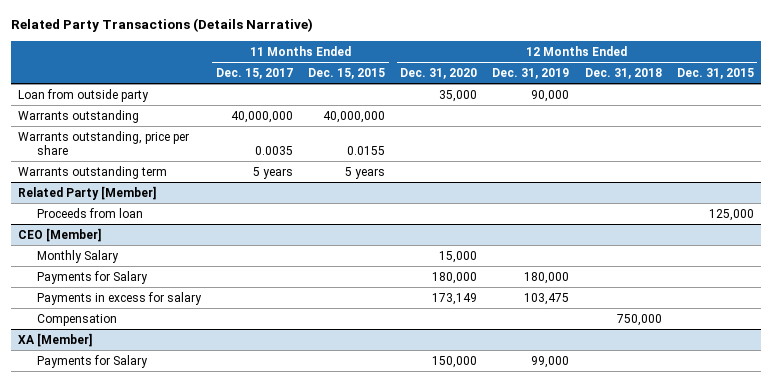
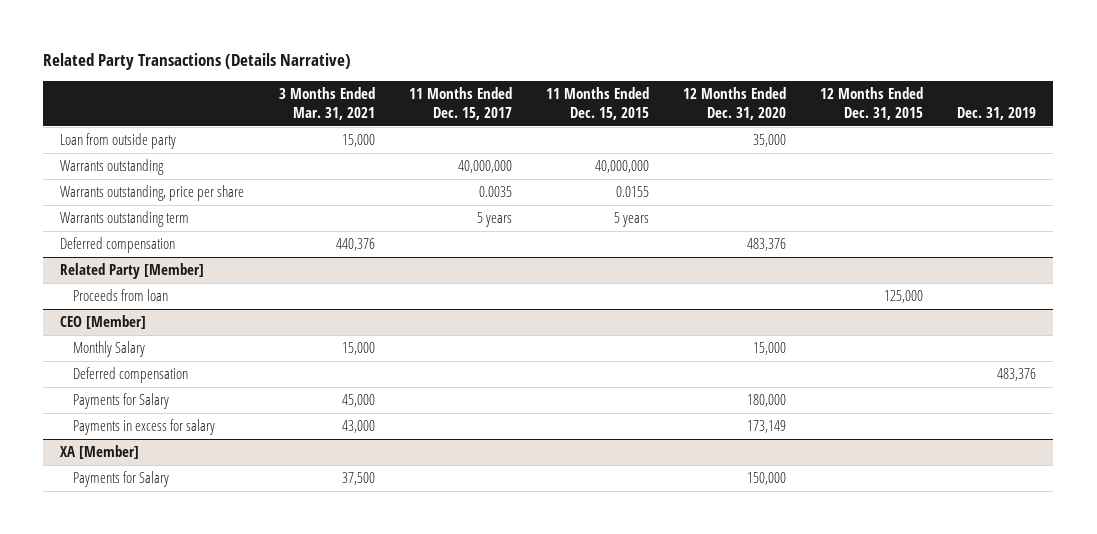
- | 11 Months Ended Dec. 15, 2017 | 11 Months Ended Dec. 15, 2015 | 12 Months Ended Dec. 31, 2020 | 12 Months Ended Dec. 31, 2019 | 12 Months Ended Dec. 31, 2018 | 12 Months Ended Dec. 31, 2015
+ | 3 Months Ended Mar. 31, 2021 | 11 Months Ended Dec. 15, 2017 | 11 Months Ended Dec. 15, 2015 | 12 Months Ended Dec. 31, 2020 | 12 Months Ended Dec. 31, 2015 | Dec. 31, 2019
+ Deferred compensation | 440,376 | | | 483,376 | |
@ CEO [Member]
+ Deferred compensation | | | | | | 483,376
- Compensation | | | | | 750,000 |

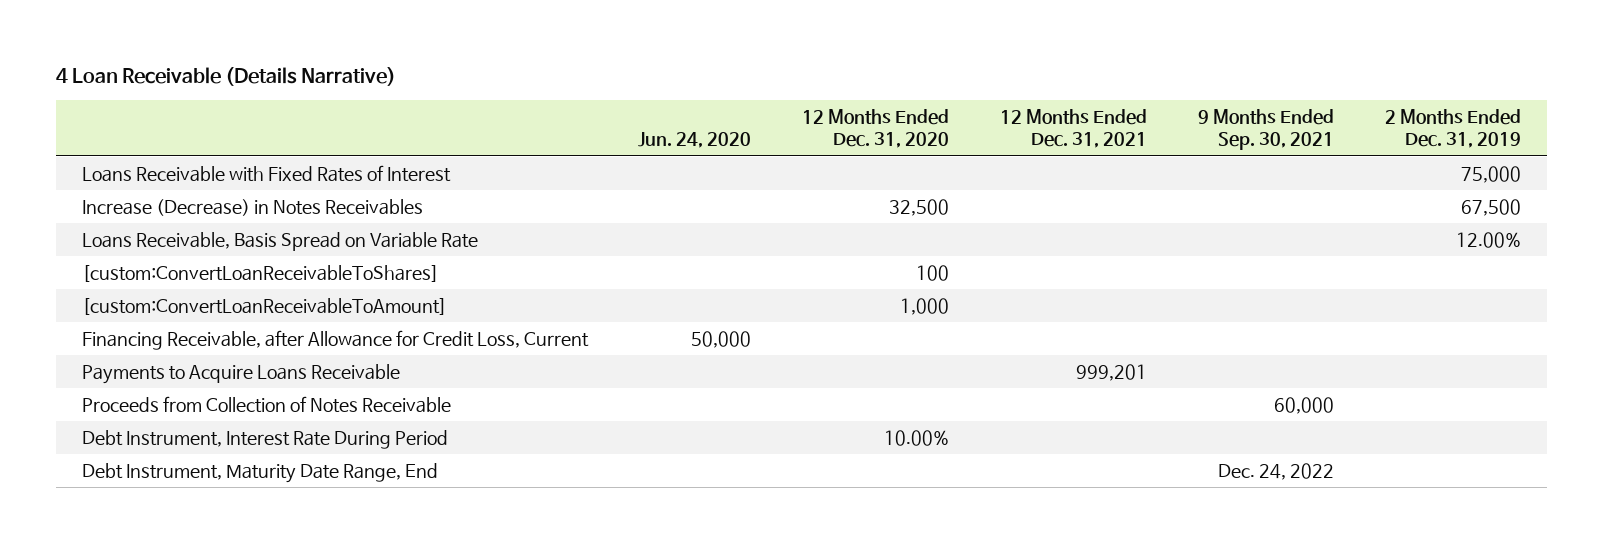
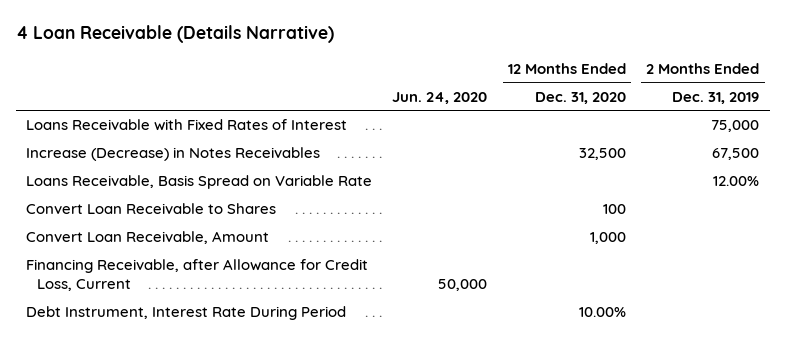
- | Jun. 24, 2020 | 12 Months Ended Dec. 31, 2020 | 12 Months Ended Dec. 31, 2021 | 9 Months Ended Sep. 30, 2021 | 2 Months Ended Dec. 31, 2019
+ | Jun. 24, 2020 | 12 Months Ended Dec. 31, 2020 | 2 Months Ended Dec. 31, 2019
- [custom:ConvertLoanReceivableToShares] | | 100 | | |
- [custom:ConvertLoanReceivableToAmount] | | 1,000 | | |
+ Convert Loan Receivable to Shares | | 100 |
+ Convert Loan Receivable, Amount | | 1,000 |
- Payments to Acquire Loans Receivable | | | 999,201 | |
- Proceeds from Collection of Notes Receivable | | | | 60,000 |
- Debt Instrument, Maturity Date Range, End | | | | Dec. 24, 2022 |

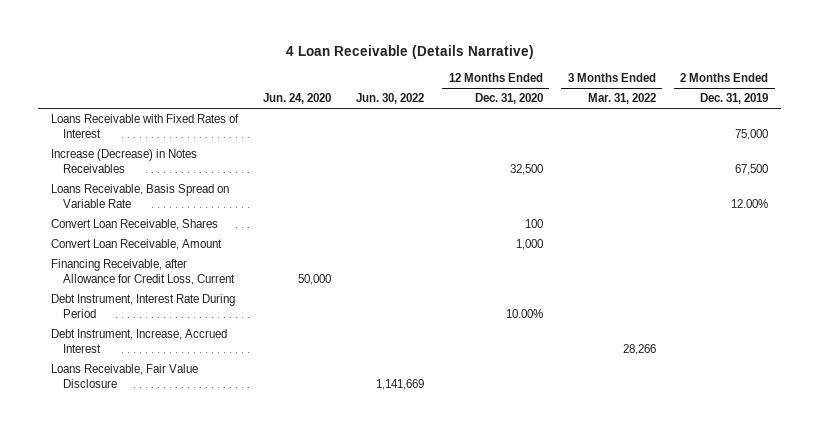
- | Jun. 24, 2020 | 12 Months Ended Dec. 31, 2020 | 2 Months Ended Dec. 31, 2019
+ | Jun. 24, 2020 | Jun. 30, 2022 | 12 Months Ended Dec. 31, 2020 | 3 Months Ended Mar. 31, 2022 | 2 Months Ended Dec. 31, 2019
- Convert Loan Receivable to Shares | | 100 |
+ Convert Loan Receivable, Shares | | | 100 | |
+ Debt Instrument, Increase, Accrued Interest | | | | 28,266 |
+ Loans Receivable, Fair Value Disclosure | | 1,141,669 | | |

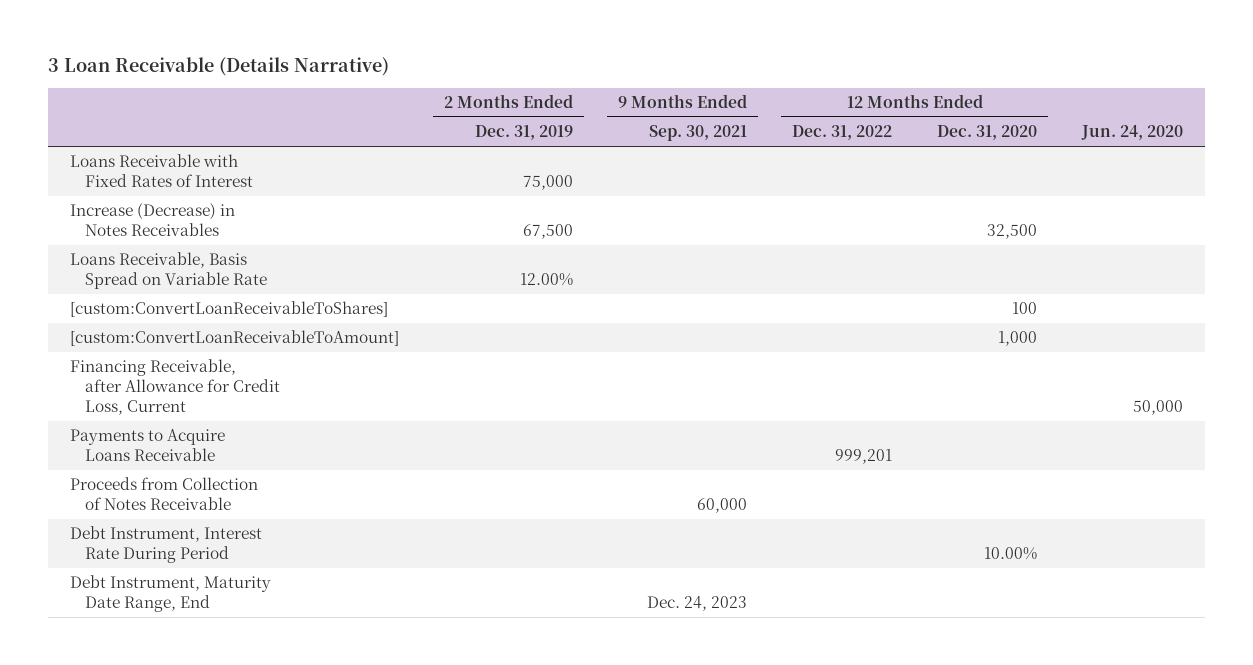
- 4 Loan Receivable (Details Narrative)
+ 3 Loan Receivable (Details Narrative)
- | Jun. 24, 2020 | Jun. 30, 2022 | 12 Months Ended Dec. 31, 2020 | 3 Months Ended Mar. 31, 2022 | 2 Months Ended Dec. 31, 2019
+ | 2 Months Ended Dec. 31, 2019 | 9 Months Ended Sep. 30, 2021 | 12 Months Ended Dec. 31, 2022 | 12 Months Ended Dec. 31, 2020 | Jun. 24, 2020
- Convert Loan Receivable, Shares | | | 100 | |
- Convert Loan Receivable, Amount | | | 1,000 | |
+ [custom:ConvertLoanReceivableToShares] | | | | 100 |
+ [custom:ConvertLoanReceivableToAmount] | | | | 1,000 |
+ Payments to Acquire Loans Receivable | | | 999,201 | |
+ Proceeds from Collection of Notes Receivable | | 60,000 | | |
- Debt Instrument, Increase, Accrued Interest | | | | 28,266 |
- Loans Receivable, Fair Value Disclosure | | 1,141,669 | | |
+ Debt Instrument, Maturity Date Range, End | | Dec. 24, 2023 | | |

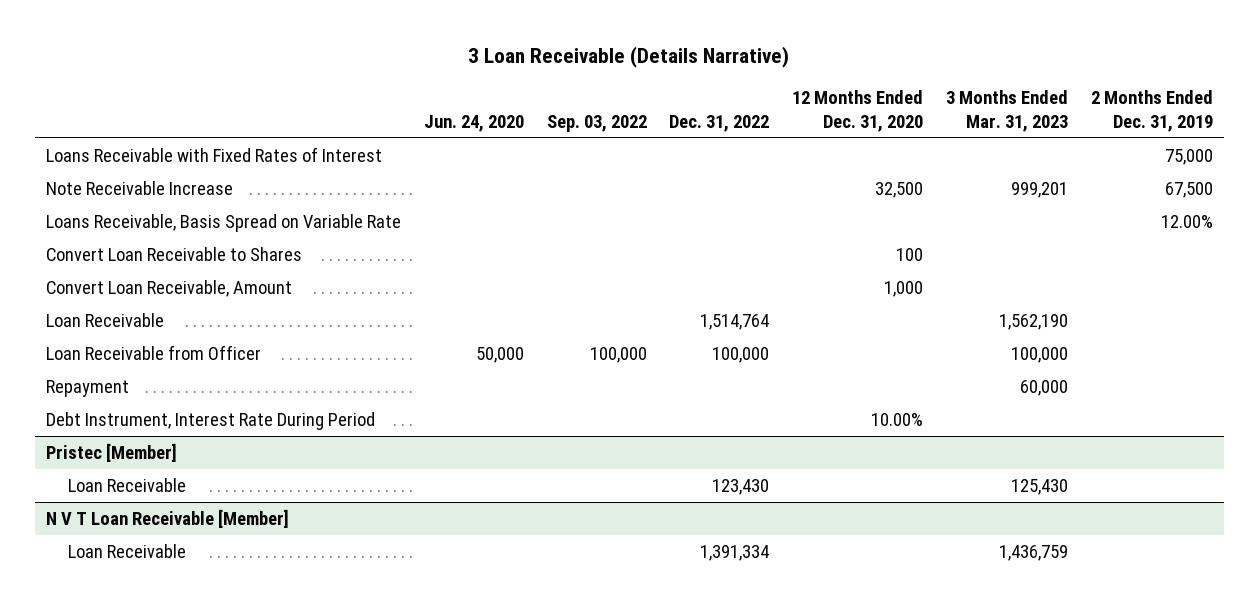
- | 2 Months Ended Dec. 31, 2019 | 9 Months Ended Sep. 30, 2021 | 12 Months Ended Dec. 31, 2022 | 12 Months Ended Dec. 31, 2020 | Jun. 24, 2020
+ | Jun. 24, 2020 | Sep. 03, 2022 | Dec. 31, 2022 | 12 Months Ended Dec. 31, 2020 | 3 Months Ended Mar. 31, 2023 | 2 Months Ended Dec. 31, 2019
- Increase (Decrease) in Notes Receivables | 67,500 | | | 32,500 |
+ Note Receivable Increase | | | | 32,500 | 999,201 | 67,500
- [custom:ConvertLoanReceivableToShares] | | | | 100 |
- [custom:ConvertLoanReceivableToAmount] | | | | 1,000 |
- Financing Receivable, after Allowance for Credit Loss, Current | | | | | 50,000
- Payments to Acquire Loans Receivable | | | 999,201 | |
- Proceeds from Collection of Notes Receivable | | 60,000 | | |
+ Convert Loan Receivable to Shares | | | | 100 | |
+ Convert Loan Receivable, Amount | | | | 1,000 | |
+ Loan Receivable | | | 1,514,764 | | 1,562,190 |
+ Loan Receivable from Officer | 50,000 | 100,000 | 100,000 | | 100,000 |
+ Repayment | | | | | 60,000 |
- Debt Instrument, Maturity Date Range, End | | Dec. 24, 2023 | | |
+ Pristec [Member]
+ Loan Receivable | | | 123,430 | | 125,430 |
+ N V T Loan Receivable [Member]
+ Loan Receivable | | | 1,391,334 | | 1,436,759 |

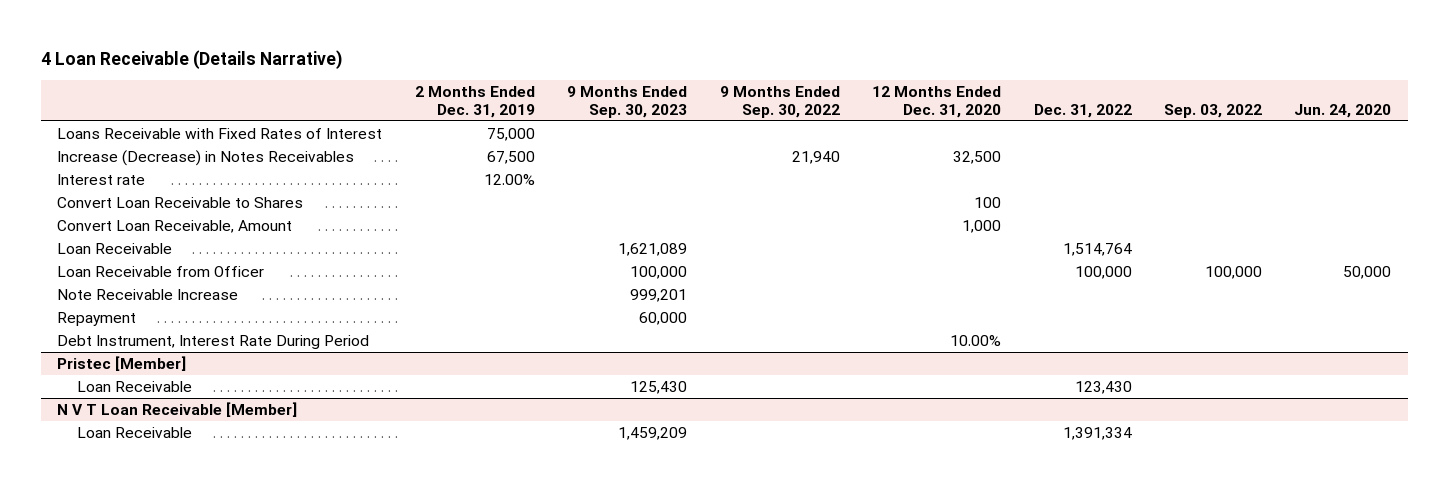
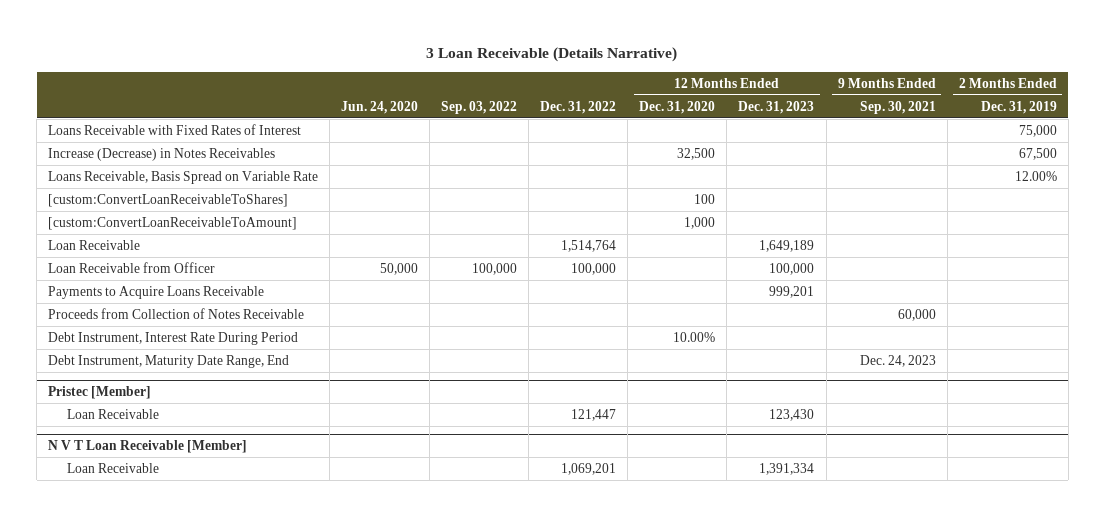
- 4 Loan Receivable (Details Narrative)
+ 3 Loan Receivable (Details Narrative)
- | 2 Months Ended Dec. 31, 2019 | 9 Months Ended Sep. 30, 2023 | 9 Months Ended Sep. 30, 2022 | 12 Months Ended Dec. 31, 2020 | Dec. 31, 2022 | Sep. 03, 2022 | Jun. 24, 2020
+ | Jun. 24, 2020 | Sep. 03, 2022 | Dec. 31, 2022 | 12 Months Ended Dec. 31, 2020 | 12 Months Ended Dec. 31, 2023 | 9 Months Ended Sep. 30, 2021 | 2 Months Ended Dec. 31, 2019
- Interest rate | 12.00% | | | | | |
- Convert Loan Receivable to Shares | | | | 100 | | |
- Convert Loan Receivable, Amount | | | | 1,000 | | |
+ Loans Receivable, Basis Spread on Variable Rate | | | | | | | 12.00%
+ [custom:ConvertLoanReceivableToShares] | | | | 100 | | |
+ [custom:ConvertLoanReceivableToAmount] | | | | 1,000 | | |
- Note Receivable Increase | | 999,201 | | | | |
- Repayment | | 60,000 | | | | |
+ Payments to Acquire Loans Receivable | | | | | 999,201 | |
+ Proceeds from Collection of Notes Receivable | | | | | | 60,000 |
+ Debt Instrument, Maturity Date Range, End | | | | | | Dec. 24, 2023 |
@ Pristec [Member]
- Loan Receivable | | 125,430 | | | 123,430 | |
+ Loan Receivable | | | 121,447 | | 123,430 | |
@ N V T Loan Receivable [Member]
- Loan Receivable | | 1,459,209 | | | 1,391,334 | |
+ Loan Receivable | | | 1,069,201 | | 1,391,334 | |

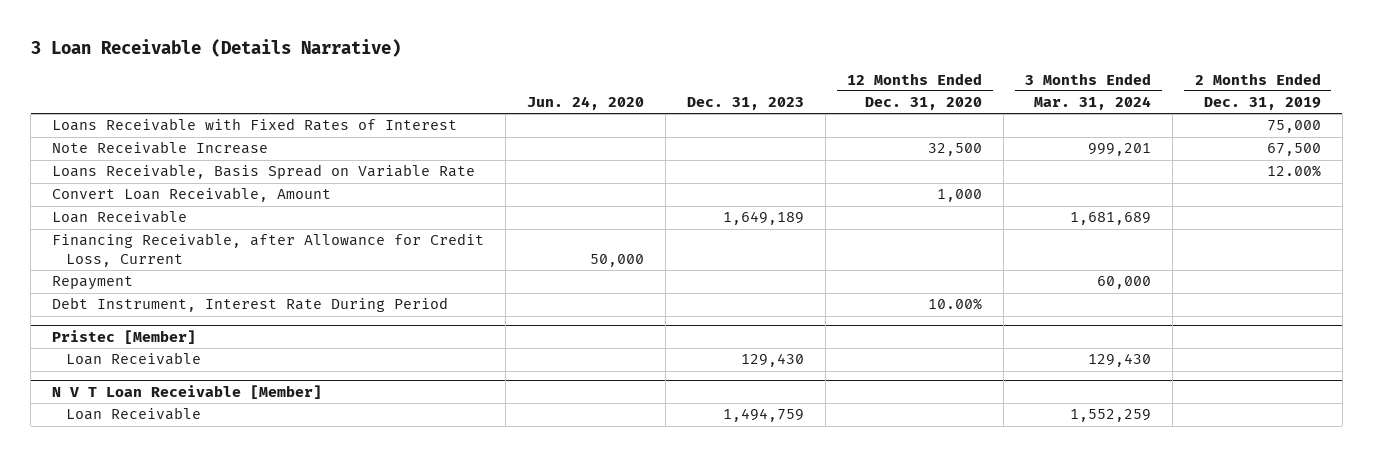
- | Jun. 24, 2020 | Sep. 03, 2022 | Dec. 31, 2022 | 12 Months Ended Dec. 31, 2020 | 12 Months Ended Dec. 31, 2023 | 9 Months Ended Sep. 30, 2021 | 2 Months Ended Dec. 31, 2019
+ | Jun. 24, 2020 | Dec. 31, 2023 | 12 Months Ended Dec. 31, 2020 | 3 Months Ended Mar. 31, 2024 | 2 Months Ended Dec. 31, 2019
- Increase (Decrease) in Notes Receivables | | | | 32,500 | | | 67,500
+ Note Receivable Increase | | | 32,500 | 999,201 | 67,500
- [custom:ConvertLoanReceivableToShares] | | | | 100 | | |
- [custom:ConvertLoanReceivableToAmount] | | | | 1,000 | | |
+ Convert Loan Receivable, Amount | | | 1,000 | |
- Loan Receivable from Officer | 50,000 | 100,000 | 100,000 | | 100,000 | |
- Payments to Acquire Loans Receivable | | | | | 999,201 | |
- Proceeds from Collection of Notes Receivable | | | | | | 60,000 |
+ Financing Receivable, after Allowance for Credit Loss, Current | 50,000 | | | |
+ Repayment | | | | 60,000 |
- Debt Instrument, Maturity Date Range, End | | | | | | Dec. 24, 2023 |

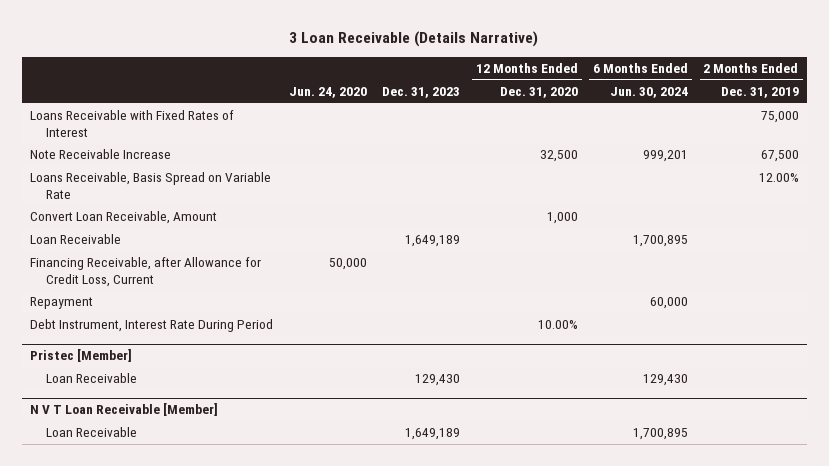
- | Jun. 24, 2020 | Dec. 31, 2023 | 12 Months Ended Dec. 31, 2020 | 3 Months Ended Mar. 31, 2024 | 2 Months Ended Dec. 31, 2019
+ | Jun. 24, 2020 | Dec. 31, 2023 | 12 Months Ended Dec. 31, 2020 | 6 Months Ended Jun. 30, 2024 | 2 Months Ended Dec. 31, 2019
@ N V T Loan Receivable [Member]
- Loan Receivable | | 1,494,759 | | 1,552,259 |
+ Loan Receivable | | 1,649,189 | | 1,700,895 |

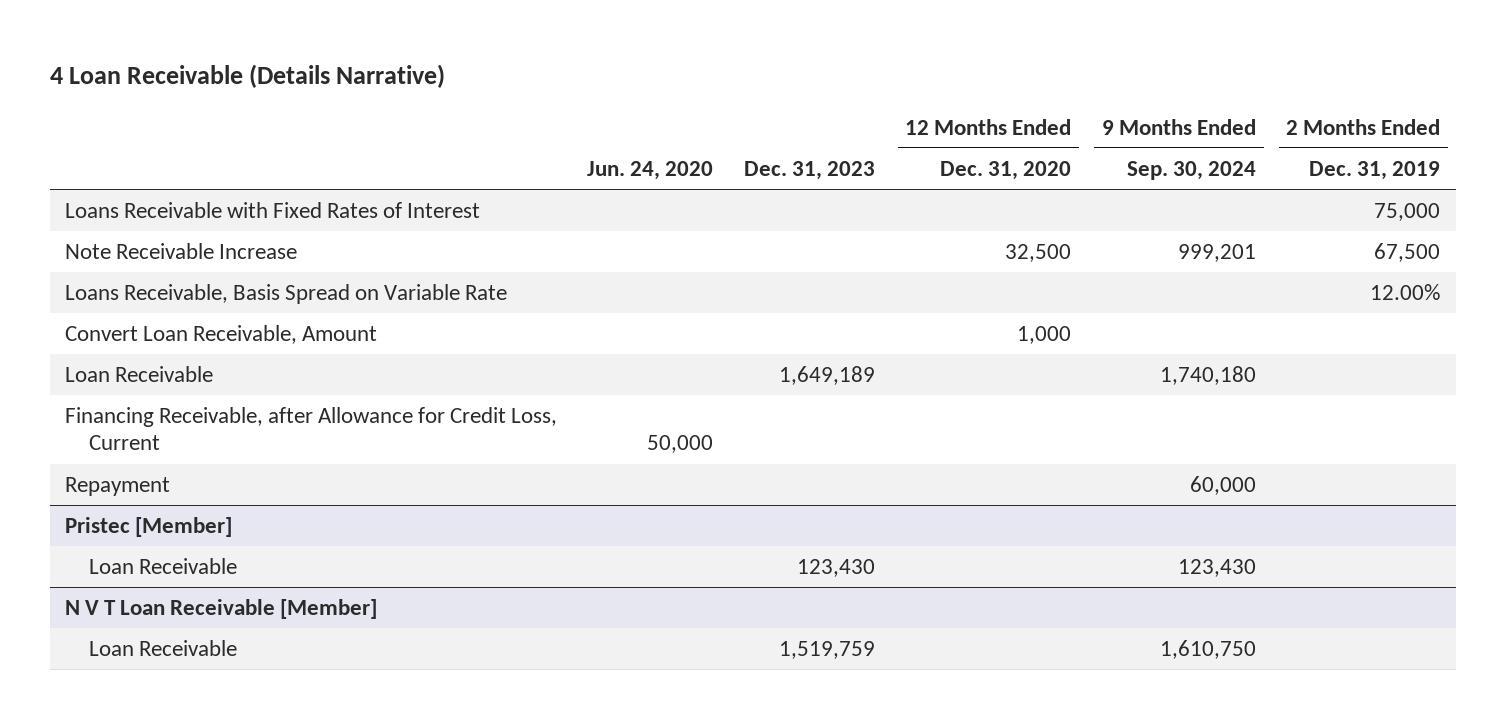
- 3 Loan Receivable (Details Narrative)
+ 4 Loan Receivable (Details Narrative)
- | Jun. 24, 2020 | Dec. 31, 2023 | 12 Months Ended Dec. 31, 2020 | 6 Months Ended Jun. 30, 2024 | 2 Months Ended Dec. 31, 2019
+ | Jun. 24, 2020 | Dec. 31, 2023 | 12 Months Ended Dec. 31, 2020 | 9 Months Ended Sep. 30, 2024 | 2 Months Ended Dec. 31, 2019
- Debt Instrument, Interest Rate During Period | | | 10.00% | |
@ Pristec [Member]
- Loan Receivable | | 129,430 | | 129,430 |
+ Loan Receivable | | 123,430 | | 123,430 |
@ N V T Loan Receivable [Member]
- Loan Receivable | | 1,649,189 | | 1,700,895 |
+ Loan Receivable | | 1,519,759 | | 1,610,750 |

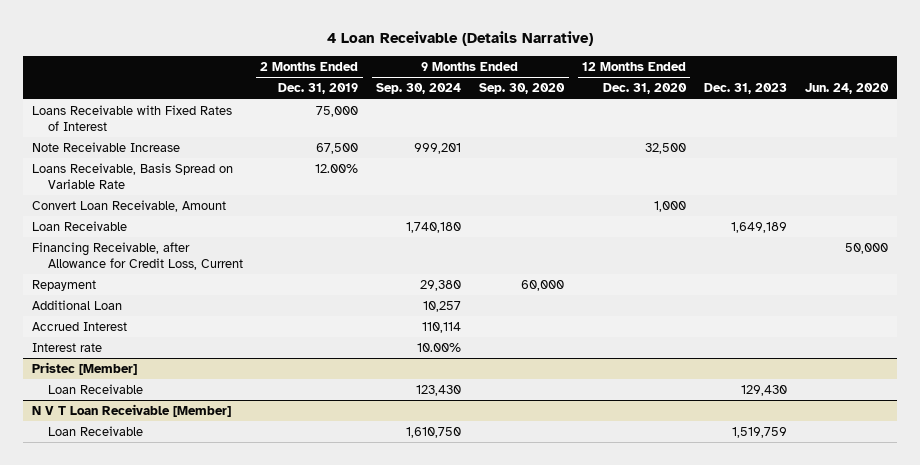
- | Jun. 24, 2020 | Dec. 31, 2023 | 12 Months Ended Dec. 31, 2020 | 9 Months Ended Sep. 30, 2024 | 2 Months Ended Dec. 31, 2019
+ | 2 Months Ended Dec. 31, 2019 | 9 Months Ended Sep. 30, 2024 | 9 Months Ended Sep. 30, 2020 | 12 Months Ended Dec. 31, 2020 | Dec. 31, 2023 | Jun. 24, 2020
- Repayment | | | | 60,000 |
+ Repayment | | 29,380 | 60,000 | | |
+ Additional Loan | | 10,257 | | | |
+ Accrued Interest | | 110,114 | | | |
+ Interest rate | | 10.00% | | | |
@ Pristec [Member]
- Loan Receivable | | 123,430 | | 123,430 |
+ Loan Receivable | | 123,430 | | | 129,430 |

